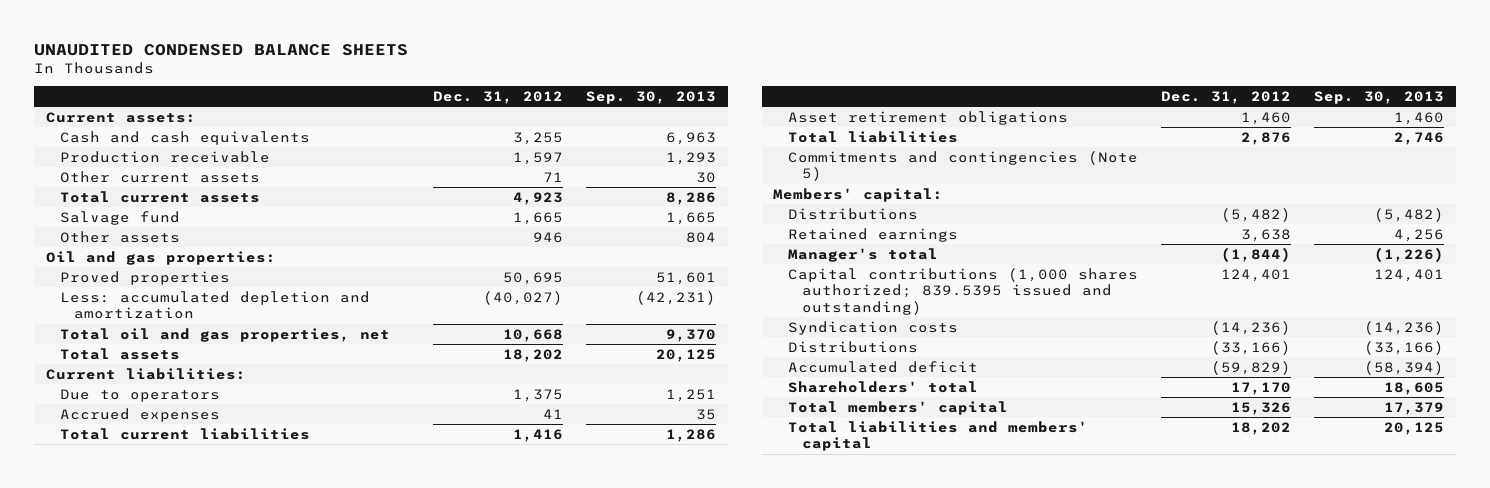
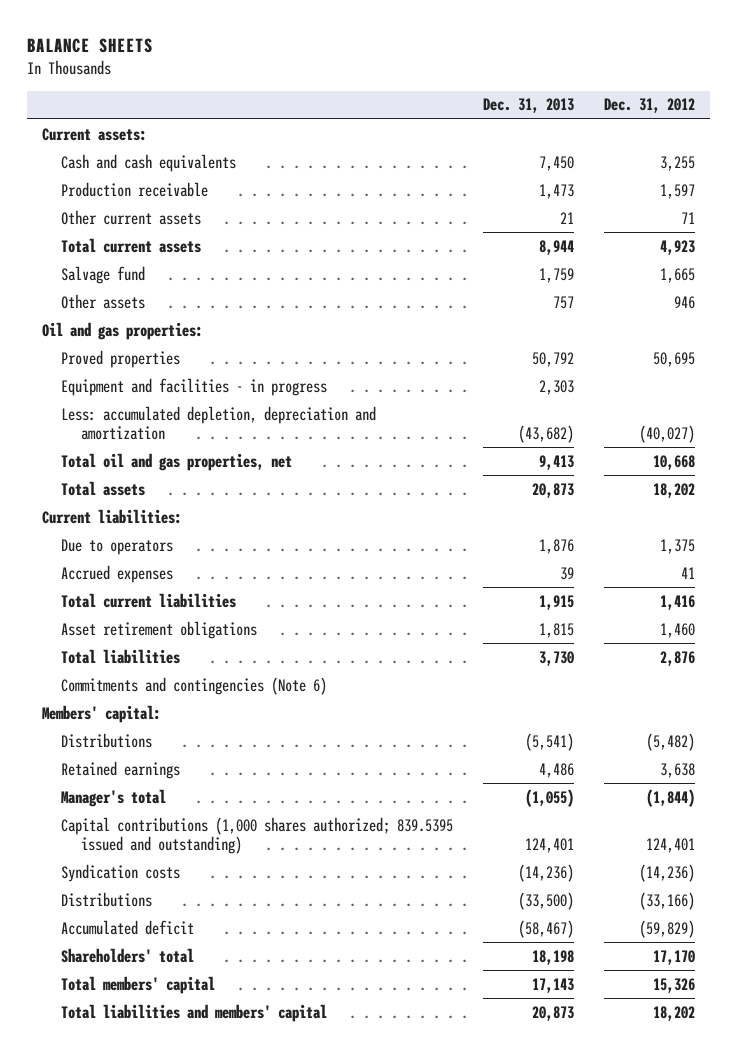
- UNAUDITED CONDENSED BALANCE SHEETS
+ BALANCE SHEETS
- | Dec. 31, 2012 | Sep. 30, 2013
+ | Dec. 31, 2013 | Dec. 31, 2012
- Less: accumulated depletion and amortization | (40,027) | (42,231)
+ Equipment and facilities - in progress | 2,303 |
+ Less: accumulated depletion, depreciation and amortization | (43,682) | (40,027)
- Commitments and contingencies (Note 5)
+ Commitments and contingencies (Note 6)

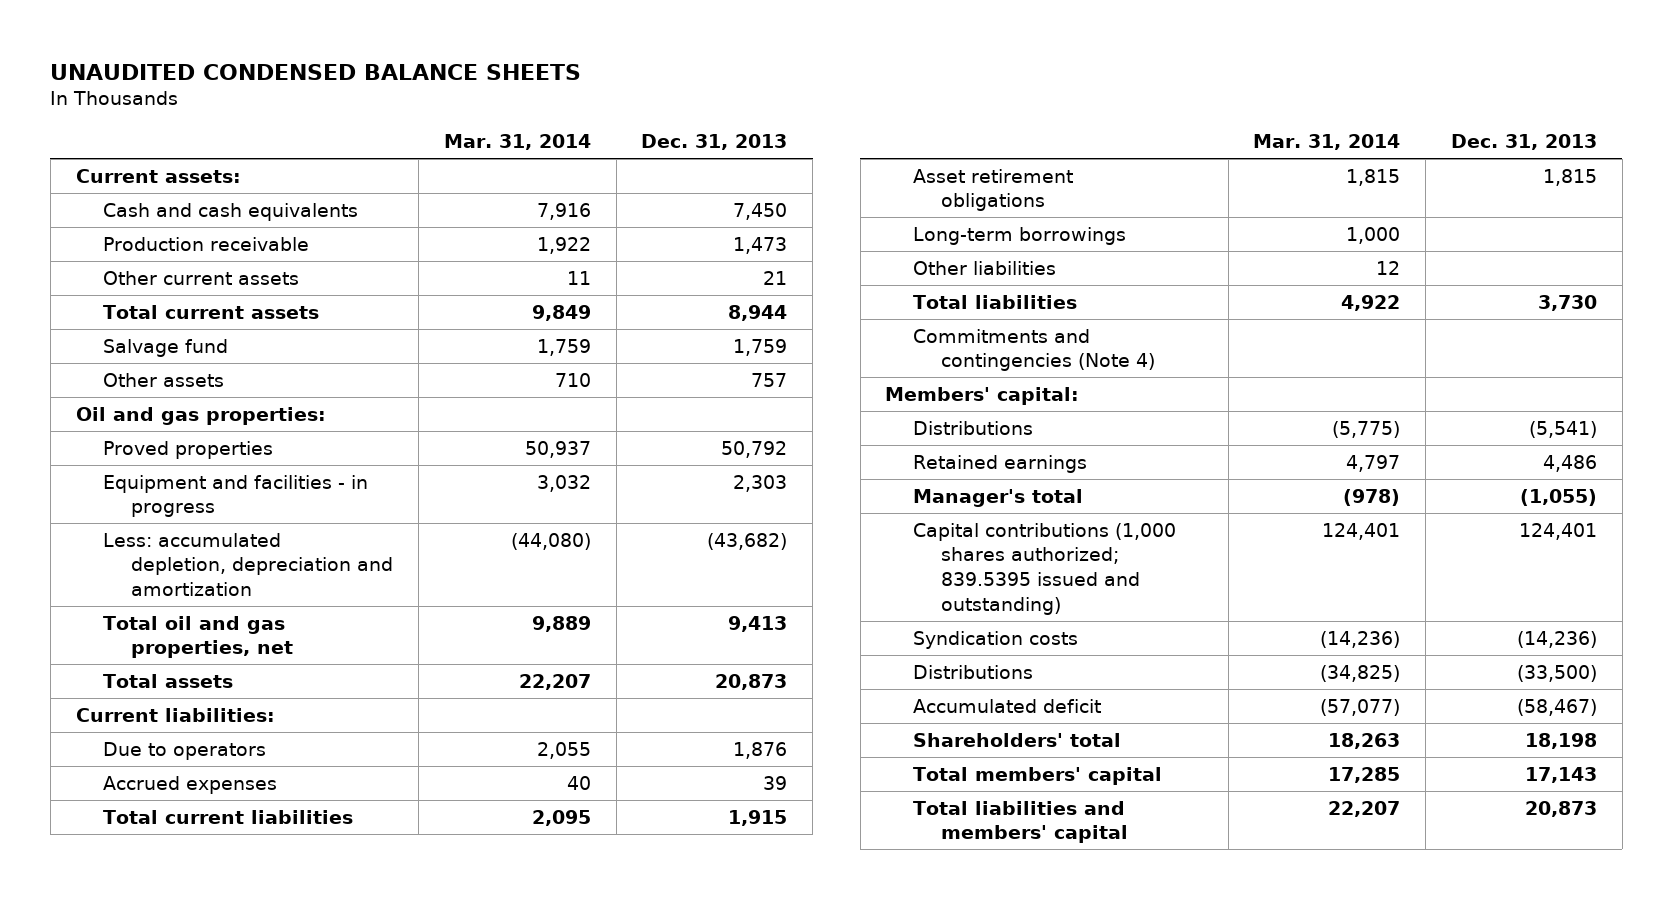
- BALANCE SHEETS
+ UNAUDITED CONDENSED BALANCE SHEETS
- | Dec. 31, 2013 | Dec. 31, 2012
+ | Mar. 31, 2014 | Dec. 31, 2013
+ Long-term borrowings | 1,000 |
+ Other liabilities | 12 |
- Commitments and contingencies (Note 6)
+ Commitments and contingencies (Note 4)

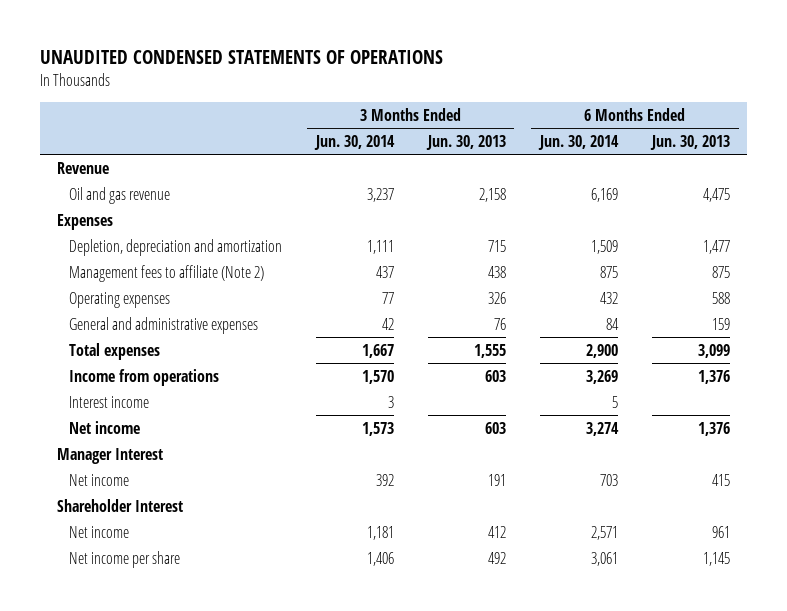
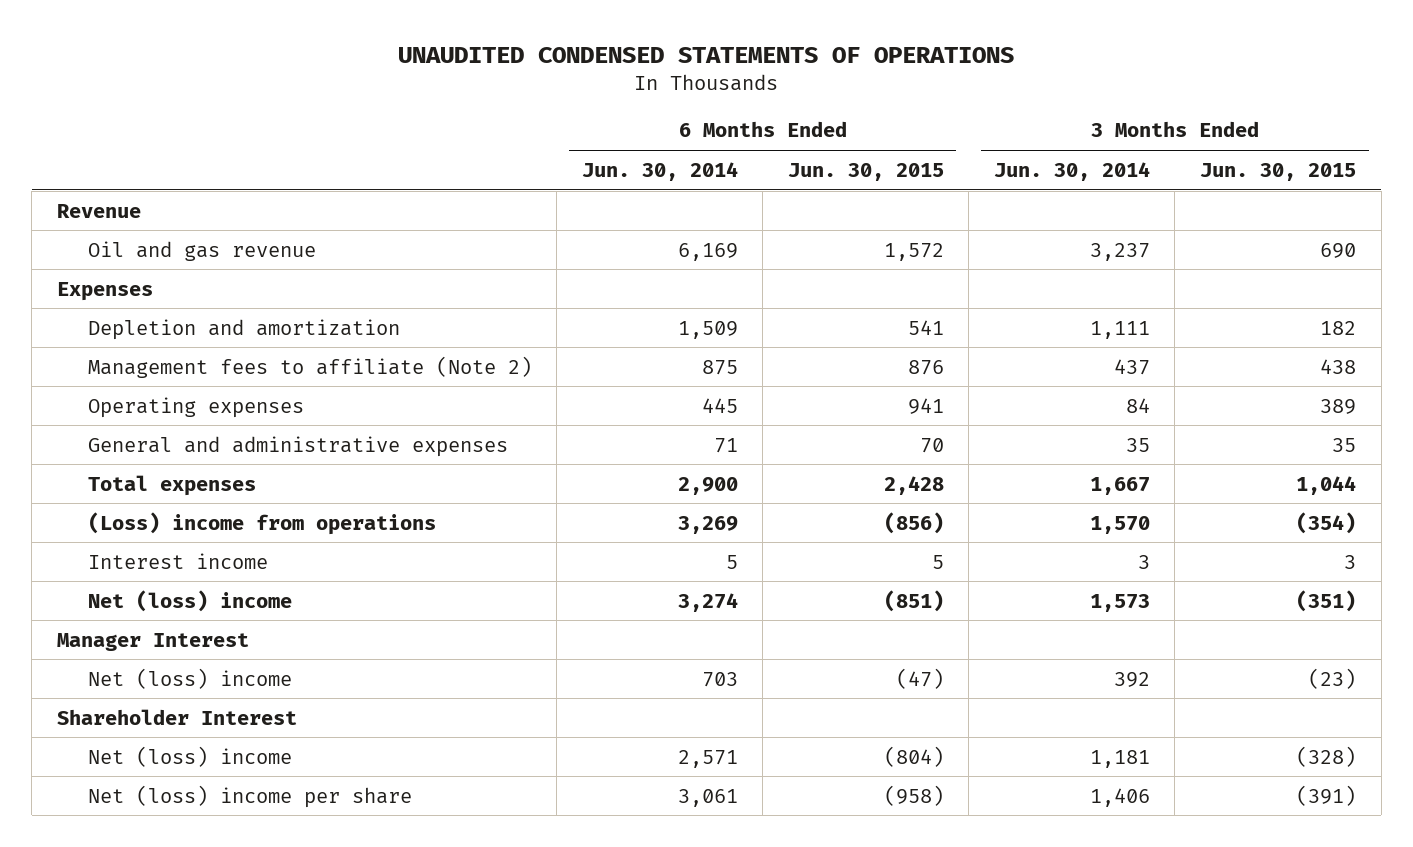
- | 3 Months Ended Jun. 30, 2014 | 3 Months Ended Jun. 30, 2013 | 6 Months Ended Jun. 30, 2014 | 6 Months Ended Jun. 30, 2013
+ | 6 Months Ended Jun. 30, 2014 | 6 Months Ended Jun. 30, 2015 | 3 Months Ended Jun. 30, 2014 | 3 Months Ended Jun. 30, 2015
- Depletion, depreciation and amortization | 1,111 | 715 | 1,509 | 1,477
+ Depletion and amortization | 1,509 | 541 | 1,111 | 182
- Operating expenses | 77 | 326 | 432 | 588
- General and administrative expenses | 42 | 76 | 84 | 159
+ Operating expenses | 445 | 941 | 84 | 389
+ General and administrative expenses | 71 | 70 | 35 | 35
- Income from operations | 1,570 | 603 | 3,269 | 1,376
+ (Loss) income from operations | 3,269 | (856) | 1,570 | (354)
- Net income | 1,573 | 603 | 3,274 | 1,376
+ Net (loss) income | 3,274 | (851) | 1,573 | (351)
- Net income | 392 | 191 | 703 | 415
+ Net (loss) income | 703 | (47) | 392 | (23)
- Net income | 1,181 | 412 | 2,571 | 961
- Net income per share | 1,406 | 492 | 3,061 | 1,145
+ Net (loss) income | 2,571 | (804) | 1,181 | (328)
+ Net (loss) income per share | 3,061 | (958) | 1,406 | (391)

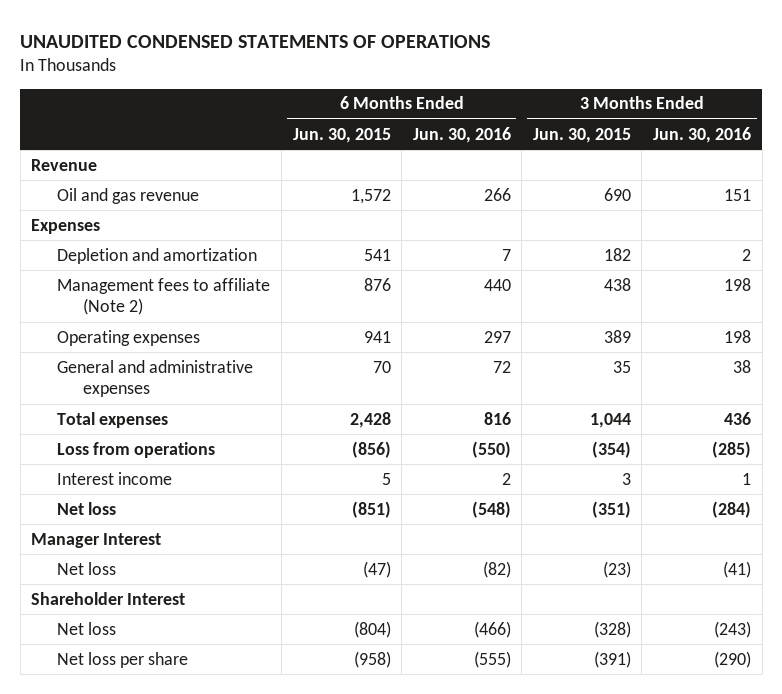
- | 6 Months Ended Jun. 30, 2014 | 6 Months Ended Jun. 30, 2015 | 3 Months Ended Jun. 30, 2014 | 3 Months Ended Jun. 30, 2015
+ | 6 Months Ended Jun. 30, 2015 | 6 Months Ended Jun. 30, 2016 | 3 Months Ended Jun. 30, 2015 | 3 Months Ended Jun. 30, 2016
- (Loss) income from operations | 3,269 | (856) | 1,570 | (354)
+ Loss from operations | (856) | (550) | (354) | (285)
- Net (loss) income | 3,274 | (851) | 1,573 | (351)
+ Net loss | (851) | (548) | (351) | (284)
- Net (loss) income | 703 | (47) | 392 | (23)
+ Net loss | (47) | (82) | (23) | (41)
- Net (loss) income | 2,571 | (804) | 1,181 | (328)
- Net (loss) income per share | 3,061 | (958) | 1,406 | (391)
+ Net loss | (804) | (466) | (328) | (243)
+ Net loss per share | (958) | (555) | (391) | (290)

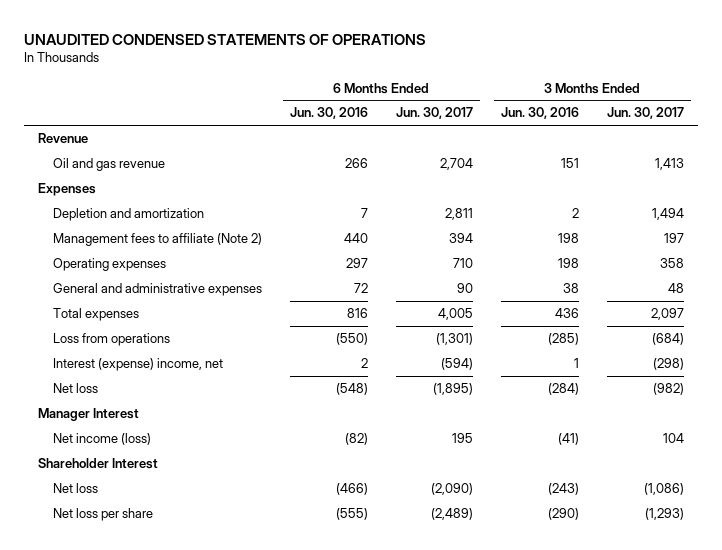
- | 6 Months Ended Jun. 30, 2015 | 6 Months Ended Jun. 30, 2016 | 3 Months Ended Jun. 30, 2015 | 3 Months Ended Jun. 30, 2016
+ | 6 Months Ended Jun. 30, 2016 | 6 Months Ended Jun. 30, 2017 | 3 Months Ended Jun. 30, 2016 | 3 Months Ended Jun. 30, 2017
- Interest income | 5 | 2 | 3 | 1
+ Interest (expense) income, net | 2 | (594) | 1 | (298)
- Net loss | (47) | (82) | (23) | (41)
+ Net income (loss) | (82) | 195 | (41) | 104

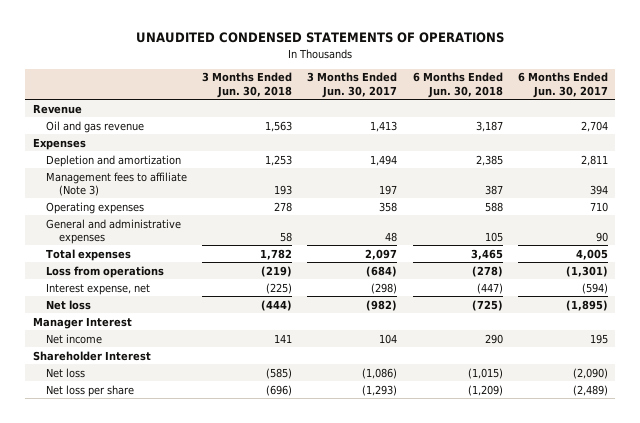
- | 6 Months Ended Jun. 30, 2016 | 6 Months Ended Jun. 30, 2017 | 3 Months Ended Jun. 30, 2016 | 3 Months Ended Jun. 30, 2017
+ | 3 Months Ended Jun. 30, 2018 | 3 Months Ended Jun. 30, 2017 | 6 Months Ended Jun. 30, 2018 | 6 Months Ended Jun. 30, 2017
- Management fees to affiliate (Note 2) | 440 | 394 | 198 | 197
+ Management fees to affiliate (Note 3) | 193 | 197 | 387 | 394
- Interest (expense) income, net | 2 | (594) | 1 | (298)
+ Interest expense, net | (225) | (298) | (447) | (594)
- Net income (loss) | (82) | 195 | (41) | 104
+ Net income | 141 | 104 | 290 | 195

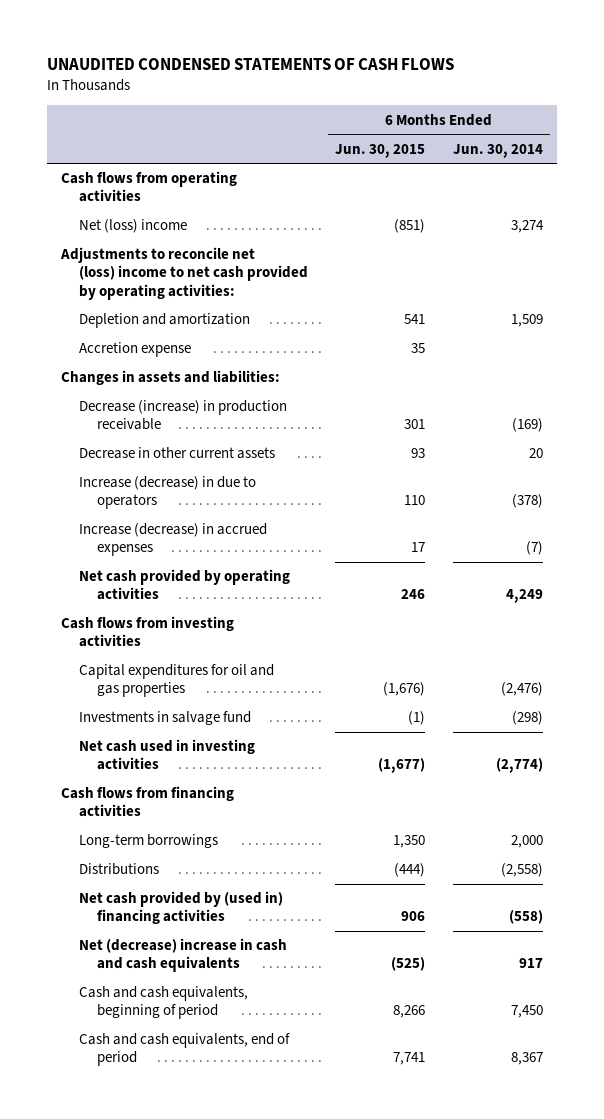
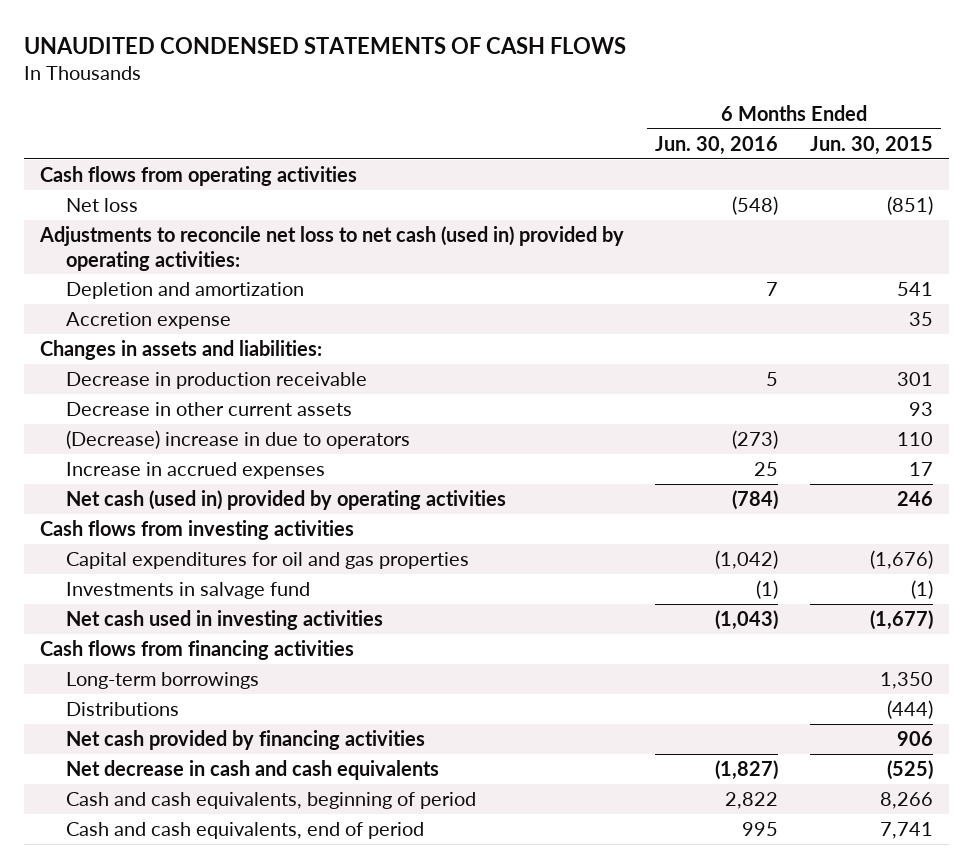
- | 6 Months Ended Jun. 30, 2015 | 6 Months Ended Jun. 30, 2014
+ | 6 Months Ended Jun. 30, 2016 | 6 Months Ended Jun. 30, 2015
- Net (loss) income | (851) | 3,274
- Adjustments to reconcile net (loss) income to net cash provided by operating activities:
+ Net loss | (548) | (851)
+ Adjustments to reconcile net loss to net cash (used in) provided by operating activities:
- Decrease (increase) in production receivable | 301 | (169)
+ Decrease in production receivable | 5 | 301
- Increase (decrease) in due to operators | 110 | (378)
- Increase (decrease) in accrued expenses | 17 | (7)
- Net cash provided by operating activities | 246 | 4,249
+ (Decrease) increase in due to operators | (273) | 110
+ Increase in accrued expenses | 25 | 17
+ Net cash (used in) provided by operating activities | (784) | 246
- Net cash provided by (used in) financing activities | 906 | (558)
- Net (decrease) increase in cash and cash equivalents | (525) | 917
+ Net cash provided by financing activities | | 906
+ Net decrease in cash and cash equivalents | (1,827) | (525)

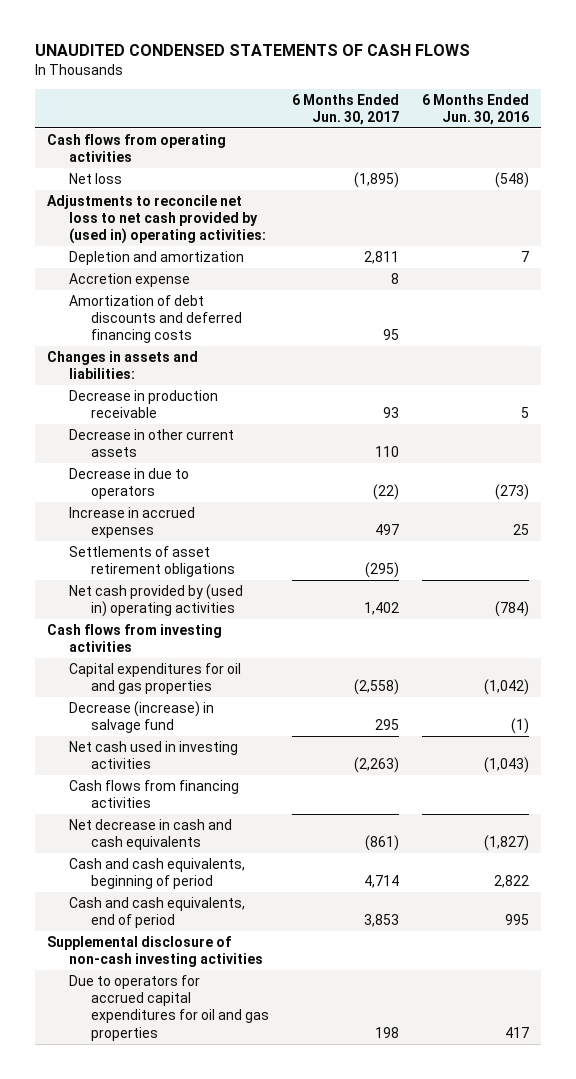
- | 6 Months Ended Jun. 30, 2016 | 6 Months Ended Jun. 30, 2015
+ | 6 Months Ended Jun. 30, 2017 | 6 Months Ended Jun. 30, 2016
- Adjustments to reconcile net loss to net cash (used in) provided by operating activities:
+ Adjustments to reconcile net loss to net cash provided by (used in) operating activities:
+ Amortization of debt discounts and deferred financing costs | 95 |
- (Decrease) increase in due to operators | (273) | 110
+ Decrease in due to operators | (22) | (273)
- Net cash (used in) provided by operating activities | (784) | 246
+ Settlements of asset retirement obligations | (295) |
+ Net cash provided by (used in) operating activities | 1,402 | (784)
- Investments in salvage fund | (1) | (1)
+ Decrease (increase) in salvage fund | 295 | (1)
- Long-term borrowings | | 1,350
- Distributions | | (444)
- Net cash provided by financing activities | | 906
+ Supplemental disclosure of non-cash investing activities
+ Due to operators for accrued capital expenditures for oil and gas properties | 198 | 417

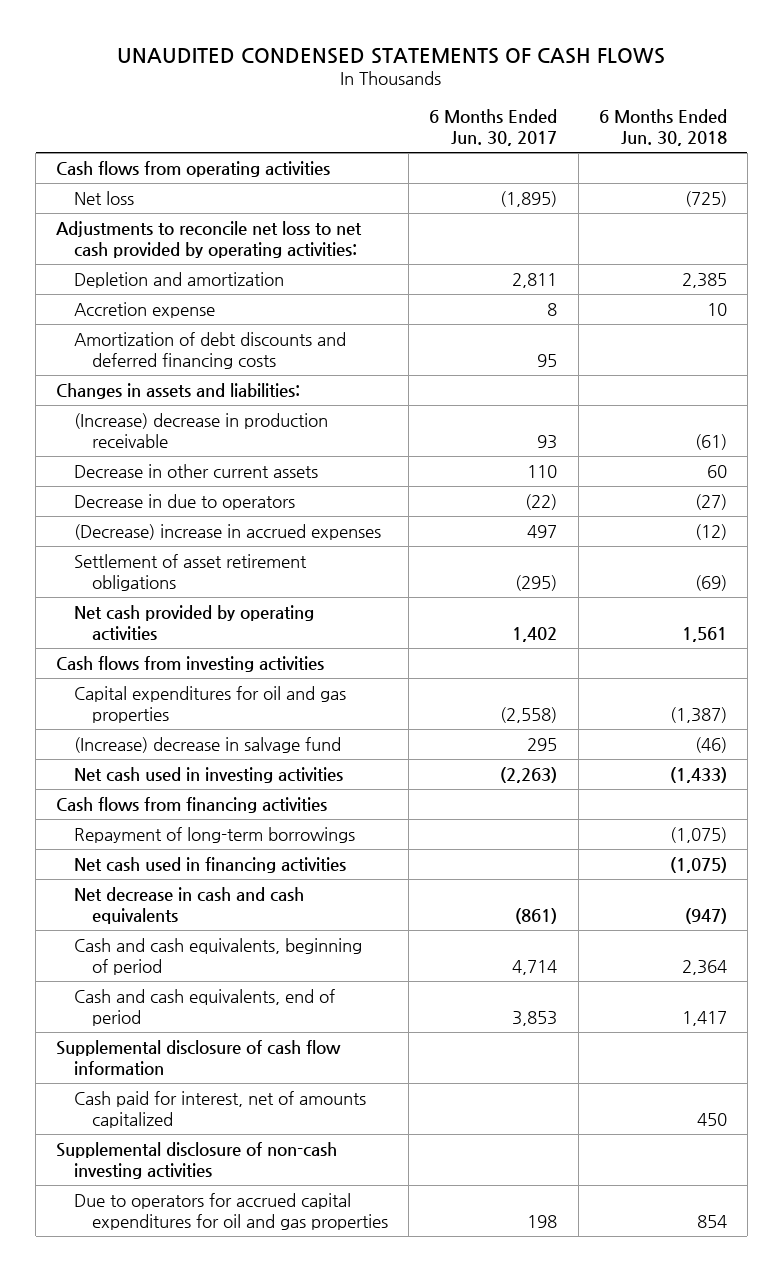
- | 6 Months Ended Jun. 30, 2017 | 6 Months Ended Jun. 30, 2016
+ | 6 Months Ended Jun. 30, 2017 | 6 Months Ended Jun. 30, 2018
- Adjustments to reconcile net loss to net cash provided by (used in) operating activities:
+ Adjustments to reconcile net loss to net cash provided by operating activities:
- Decrease in production receivable | 93 | 5
+ (Increase) decrease in production receivable | 93 | (61)
- Increase in accrued expenses | 497 | 25
- Settlements of asset retirement obligations | (295) |
- Net cash provided by (used in) operating activities | 1,402 | (784)
+ (Decrease) increase in accrued expenses | 497 | (12)
+ Settlement of asset retirement obligations | (295) | (69)
+ Net cash provided by operating activities | 1,402 | 1,561
- Decrease (increase) in salvage fund | 295 | (1)
+ (Increase) decrease in salvage fund | 295 | (46)
+ Repayment of long-term borrowings | | (1,075)
+ Net cash used in financing activities | | (1,075)
+ Supplemental disclosure of cash flow information
+ Cash paid for interest, net of amounts capitalized | | 450

